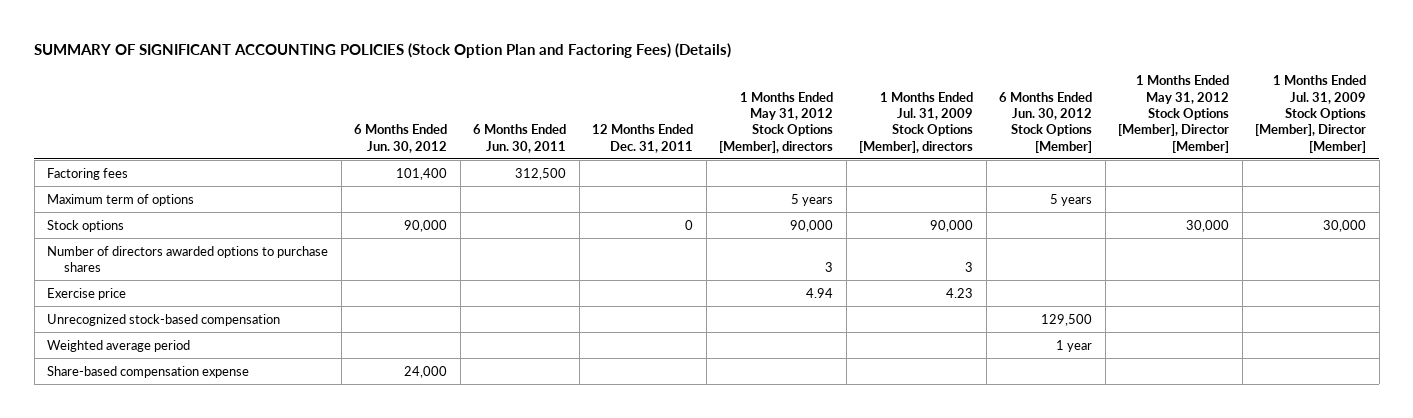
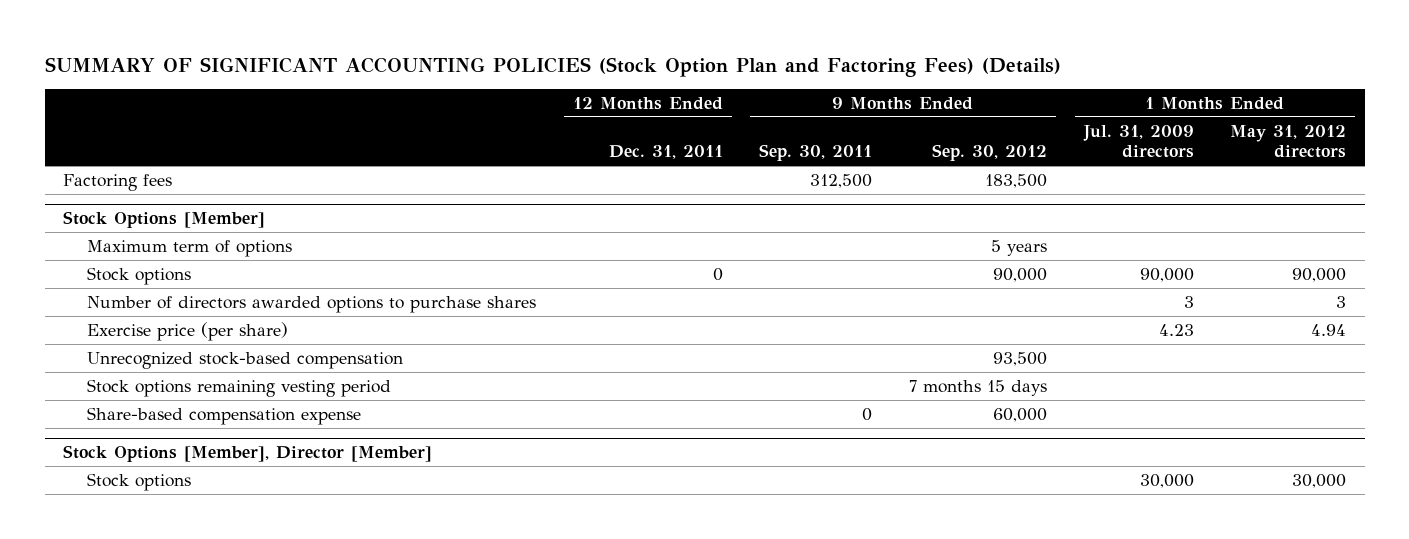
- | 6 Months Ended Jun. 30, 2012 | 6 Months Ended Jun. 30, 2011 | 12 Months Ended Dec. 31, 2011 | 1 Months Ended May 31, 2012 Stock Options [Member], directors | 1 Months Ended Jul. 31, 2009 Stock Options [Member], directors | 6 Months Ended Jun. 30, 2012 Stock Options [Member] | 1 Months Ended May 31, 2012 Stock Options [Member], Director [Member] | 1 Months Ended Jul. 31, 2009 Stock Options [Member], Director [Member]
+ | 12 Months Ended Dec. 31, 2011 | 9 Months Ended Sep. 30, 2011 | 9 Months Ended Sep. 30, 2012 | 1 Months Ended Jul. 31, 2009 directors | 1 Months Ended May 31, 2012 directors
- Maximum term of options | | | | 5 years | | 5 years | |
- Stock options | 90,000 | | 0 | 90,000 | 90,000 | | 30,000 | 30,000
- Number of directors awarded options to purchase shares | | | | 3 | 3 | | |
- Exercise price | | | | 4.94 | 4.23 | | |
- Unrecognized stock-based compensation | | | | | | 129,500 | |
- Weighted average period | | | | | | 1 year | |
- Share-based compensation expense | 24,000 | | | | | | |
+ Stock Options [Member]
+ Maximum term of options | | | 5 years | |
+ Stock options | 0 | | 90,000 | 90,000 | 90,000
+ Number of directors awarded options to purchase shares | | | | 3 | 3
+ Exercise price (per share) | | | | 4.23 | 4.94
+ Unrecognized stock-based compensation | | | 93,500 | |
+ Stock options remaining vesting period | | | 7 months 15 days | |
+ Share-based compensation expense | | 0 | 60,000 | |
+ Stock Options [Member], Director [Member]
+ Stock options | | | | 30,000 | 30,000

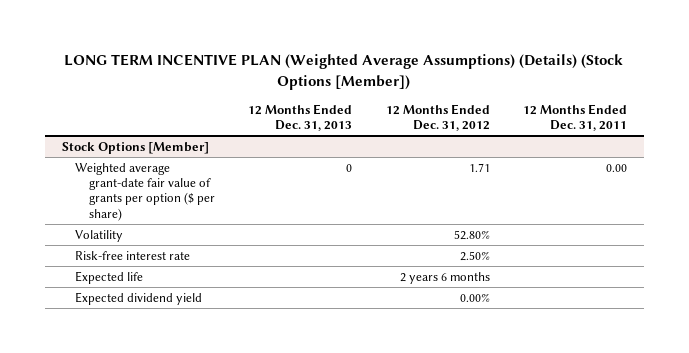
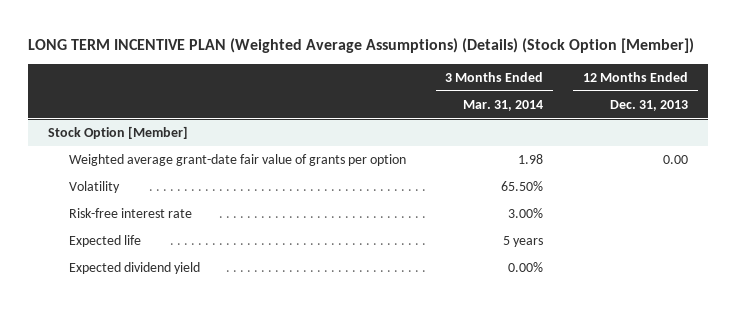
- LONG TERM INCENTIVE PLAN (Weighted Average Assumptions) (Details) (Stock Options [Member])
+ LONG TERM INCENTIVE PLAN (Weighted Average Assumptions) (Details) (Stock Option [Member])
- | 12 Months Ended Dec. 31, 2013 | 12 Months Ended Dec. 31, 2012 | 12 Months Ended Dec. 31, 2011
+ | 3 Months Ended Mar. 31, 2014 | 12 Months Ended Dec. 31, 2013
- Stock Options [Member]
- Weighted average grant-date fair value of grants per option ($ per share) | 0 | 1.71 | 0.00
+ Stock Option [Member]
+ Weighted average grant-date fair value of grants per option | 1.98 | 0.00

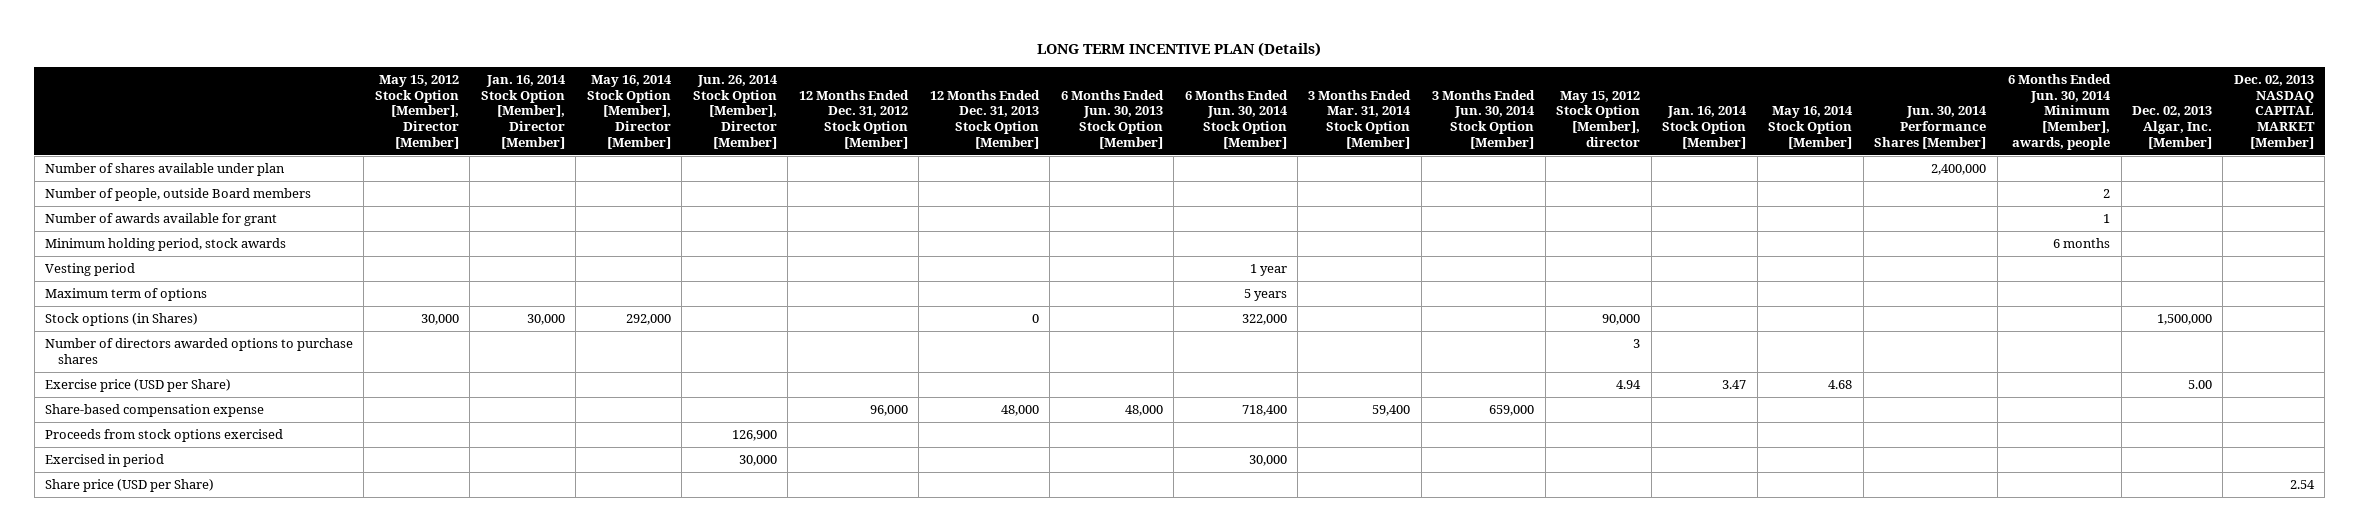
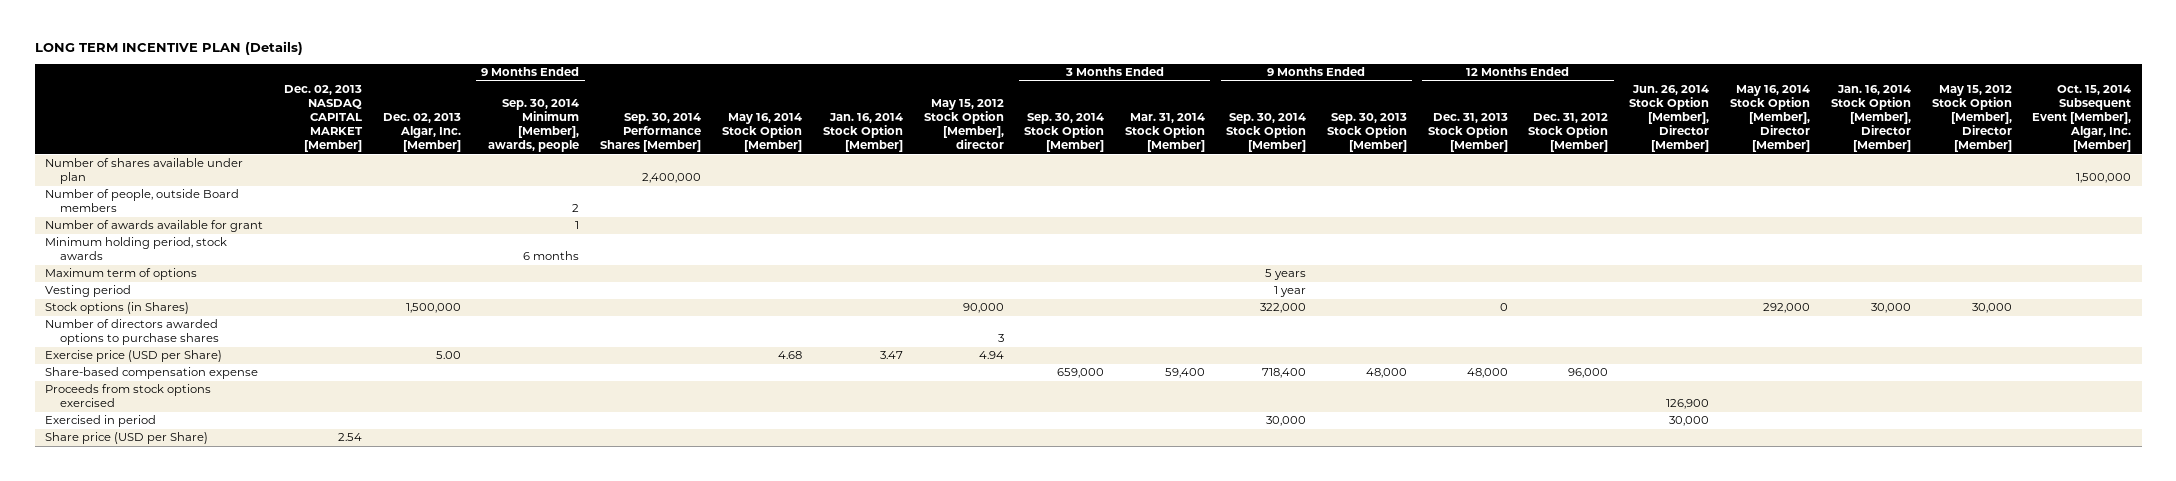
- | May 15, 2012 Stock Option [Member], Director [Member] | Jan. 16, 2014 Stock Option [Member], Director [Member] | May 16, 2014 Stock Option [Member], Director [Member] | Jun. 26, 2014 Stock Option [Member], Director [Member] | 12 Months Ended Dec. 31, 2012 Stock Option [Member] | 12 Months Ended Dec. 31, 2013 Stock Option [Member] | 6 Months Ended Jun. 30, 2013 Stock Option [Member] | 6 Months Ended Jun. 30, 2014 Stock Option [Member] | 3 Months Ended Mar. 31, 2014 Stock Option [Member] | 3 Months Ended Jun. 30, 2014 Stock Option [Member] | May 15, 2012 Stock Option [Member], director | Jan. 16, 2014 Stock Option [Member] | May 16, 2014 Stock Option [Member] | Jun. 30, 2014 Performance Shares [Member] | 6 Months Ended Jun. 30, 2014 Minimum [Member], awards, people | Dec. 02, 2013 Algar, Inc. [Member] | Dec. 02, 2013 NASDAQ CAPITAL MARKET [Member]
+ | Dec. 02, 2013 NASDAQ CAPITAL MARKET [Member] | Dec. 02, 2013 Algar, Inc. [Member] | 9 Months Ended Sep. 30, 2014 Minimum [Member], awards, people | Sep. 30, 2014 Performance Shares [Member] | May 16, 2014 Stock Option [Member] | Jan. 16, 2014 Stock Option [Member] | May 15, 2012 Stock Option [Member], director | 3 Months Ended Sep. 30, 2014 Stock Option [Member] | 3 Months Ended Mar. 31, 2014 Stock Option [Member] | 9 Months Ended Sep. 30, 2014 Stock Option [Member] | 9 Months Ended Sep. 30, 2013 Stock Option [Member] | 12 Months Ended Dec. 31, 2013 Stock Option [Member] | 12 Months Ended Dec. 31, 2012 Stock Option [Member] | Jun. 26, 2014 Stock Option [Member], Director [Member] | May 16, 2014 Stock Option [Member], Director [Member] | Jan. 16, 2014 Stock Option [Member], Director [Member] | May 15, 2012 Stock Option [Member], Director [Member] | Oct. 15, 2014 Subsequent Event [Member], Algar, Inc. [Member]
moved down: Vesting period | | | | | | | | | | 1 year | | | | | | | |

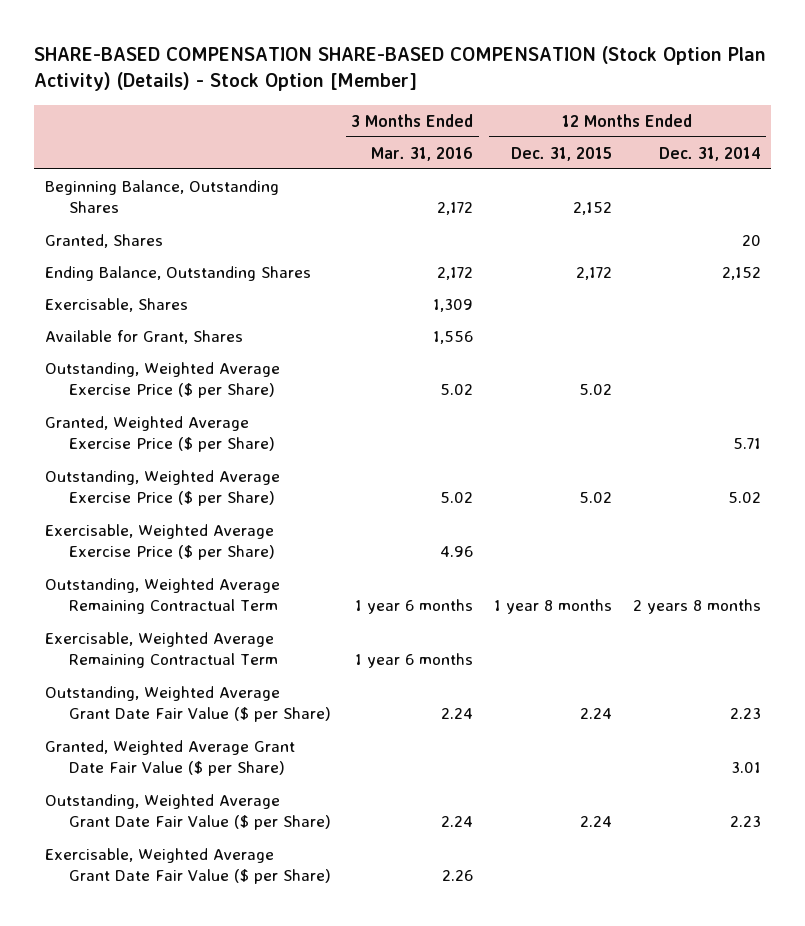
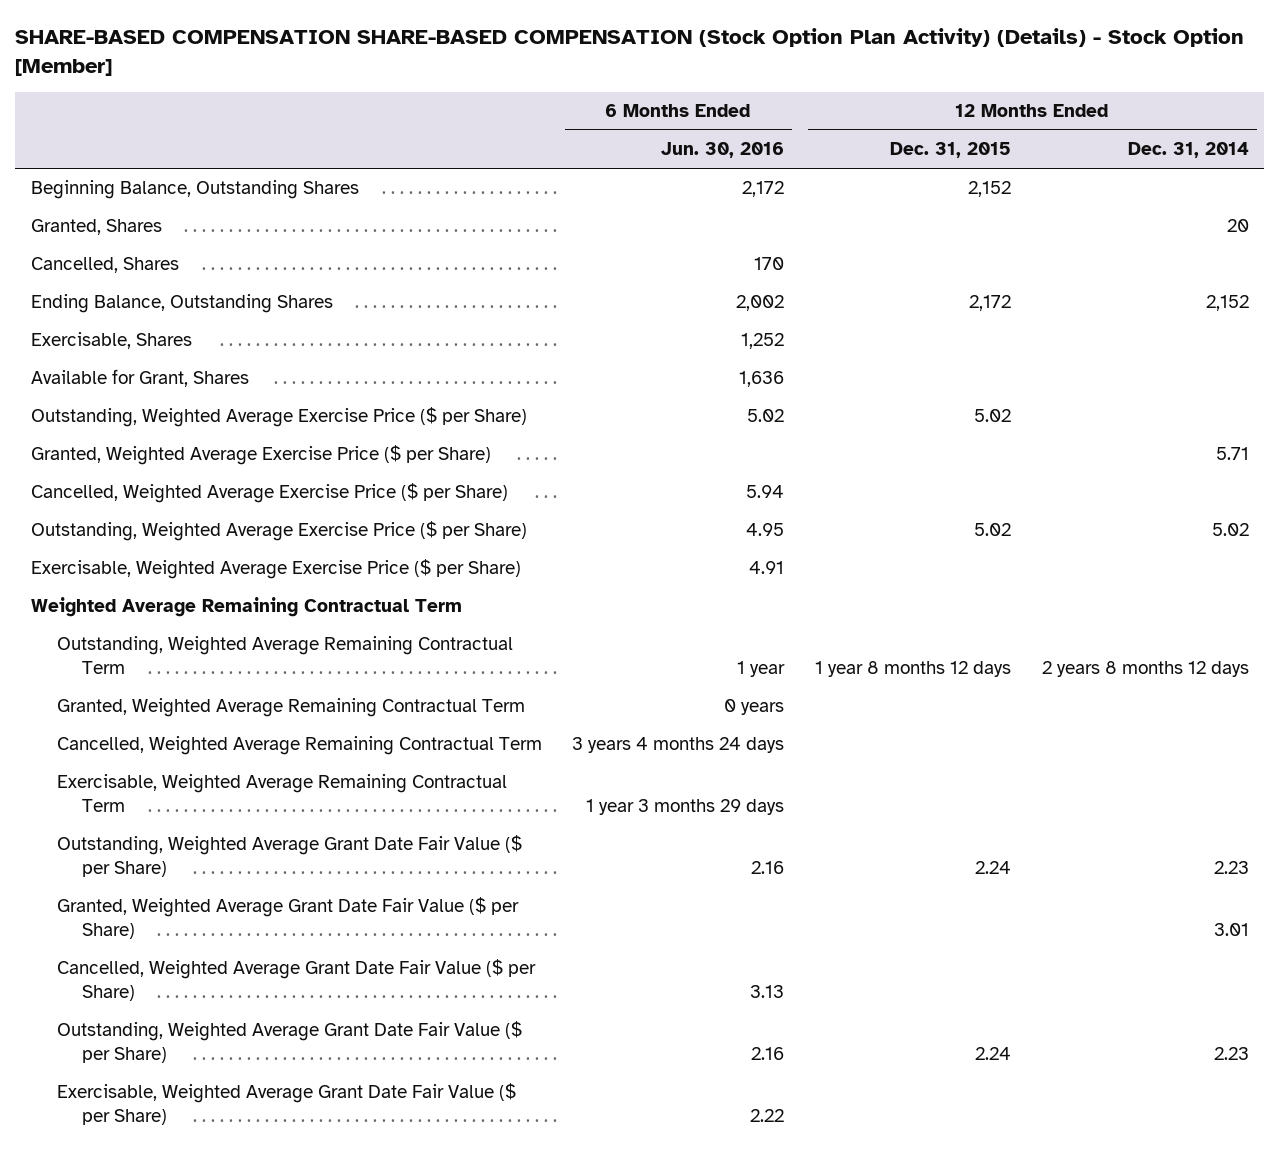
- | 3 Months Ended Mar. 31, 2016 | 12 Months Ended Dec. 31, 2015 | 12 Months Ended Dec. 31, 2014
+ | 6 Months Ended Jun. 30, 2016 | 12 Months Ended Dec. 31, 2015 | 12 Months Ended Dec. 31, 2014
+ Cancelled, Shares | 170 | |
+ Cancelled, Weighted Average Exercise Price ($ per Share) | 5.94 | |
- Outstanding, Weighted Average Remaining Contractual Term | 1 year 6 months | 1 year 8 months | 2 years 8 months
+ Weighted Average Remaining Contractual Term
+ Outstanding, Weighted Average Remaining Contractual Term | 1 year | 1 year 8 months 12 days | 2 years 8 months 12 days
+ Granted, Weighted Average Remaining Contractual Term | 0 years | |
+ Cancelled, Weighted Average Remaining Contractual Term | 3 years 4 months 24 days | |
+ Cancelled, Weighted Average Grant Date Fair Value ($ per Share) | 3.13 | |

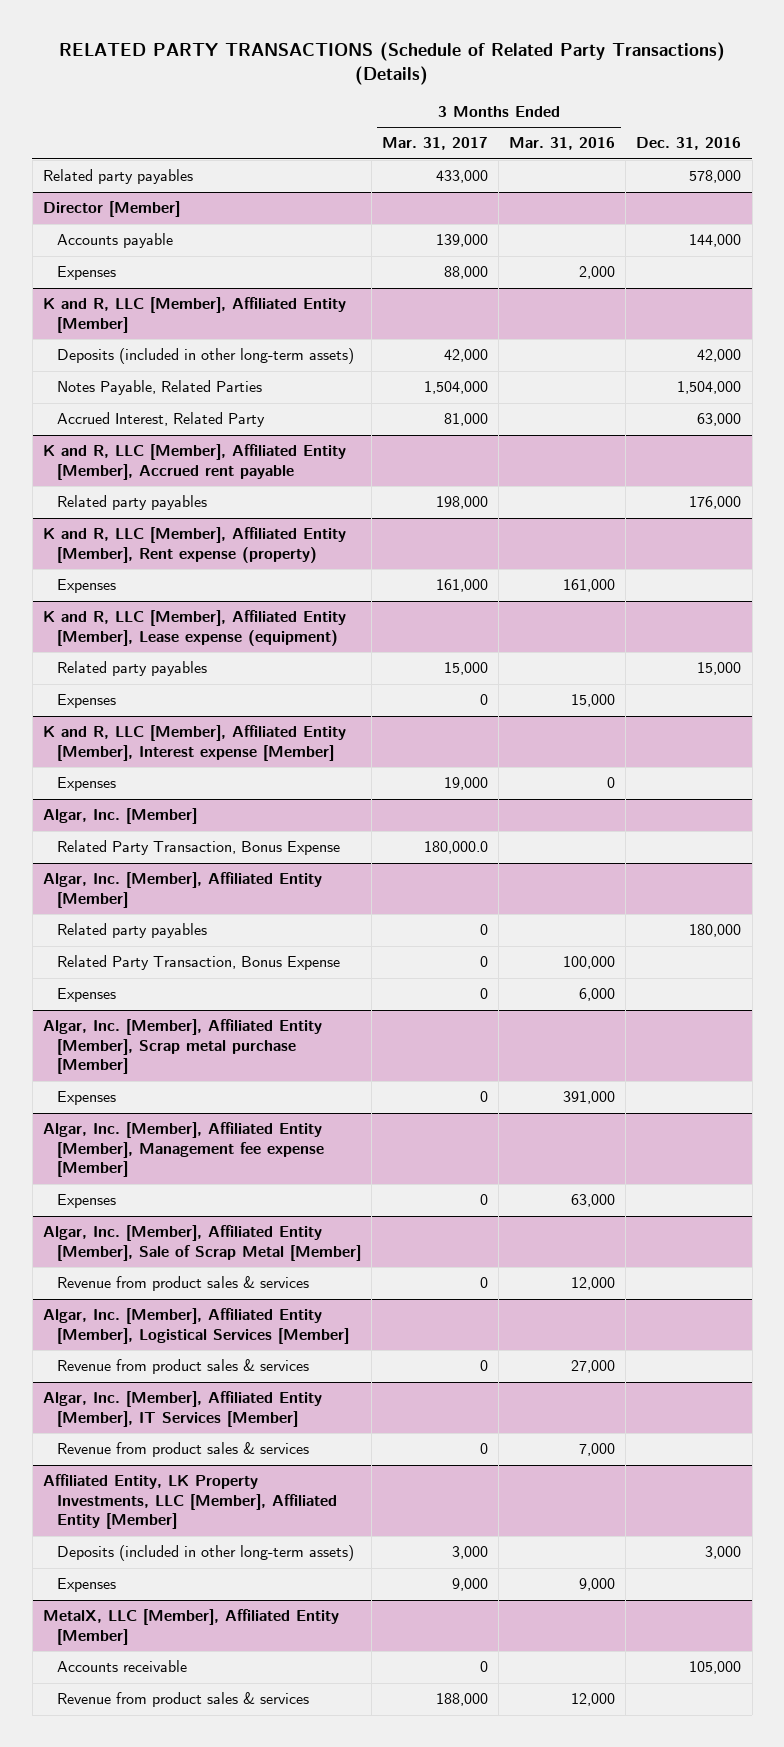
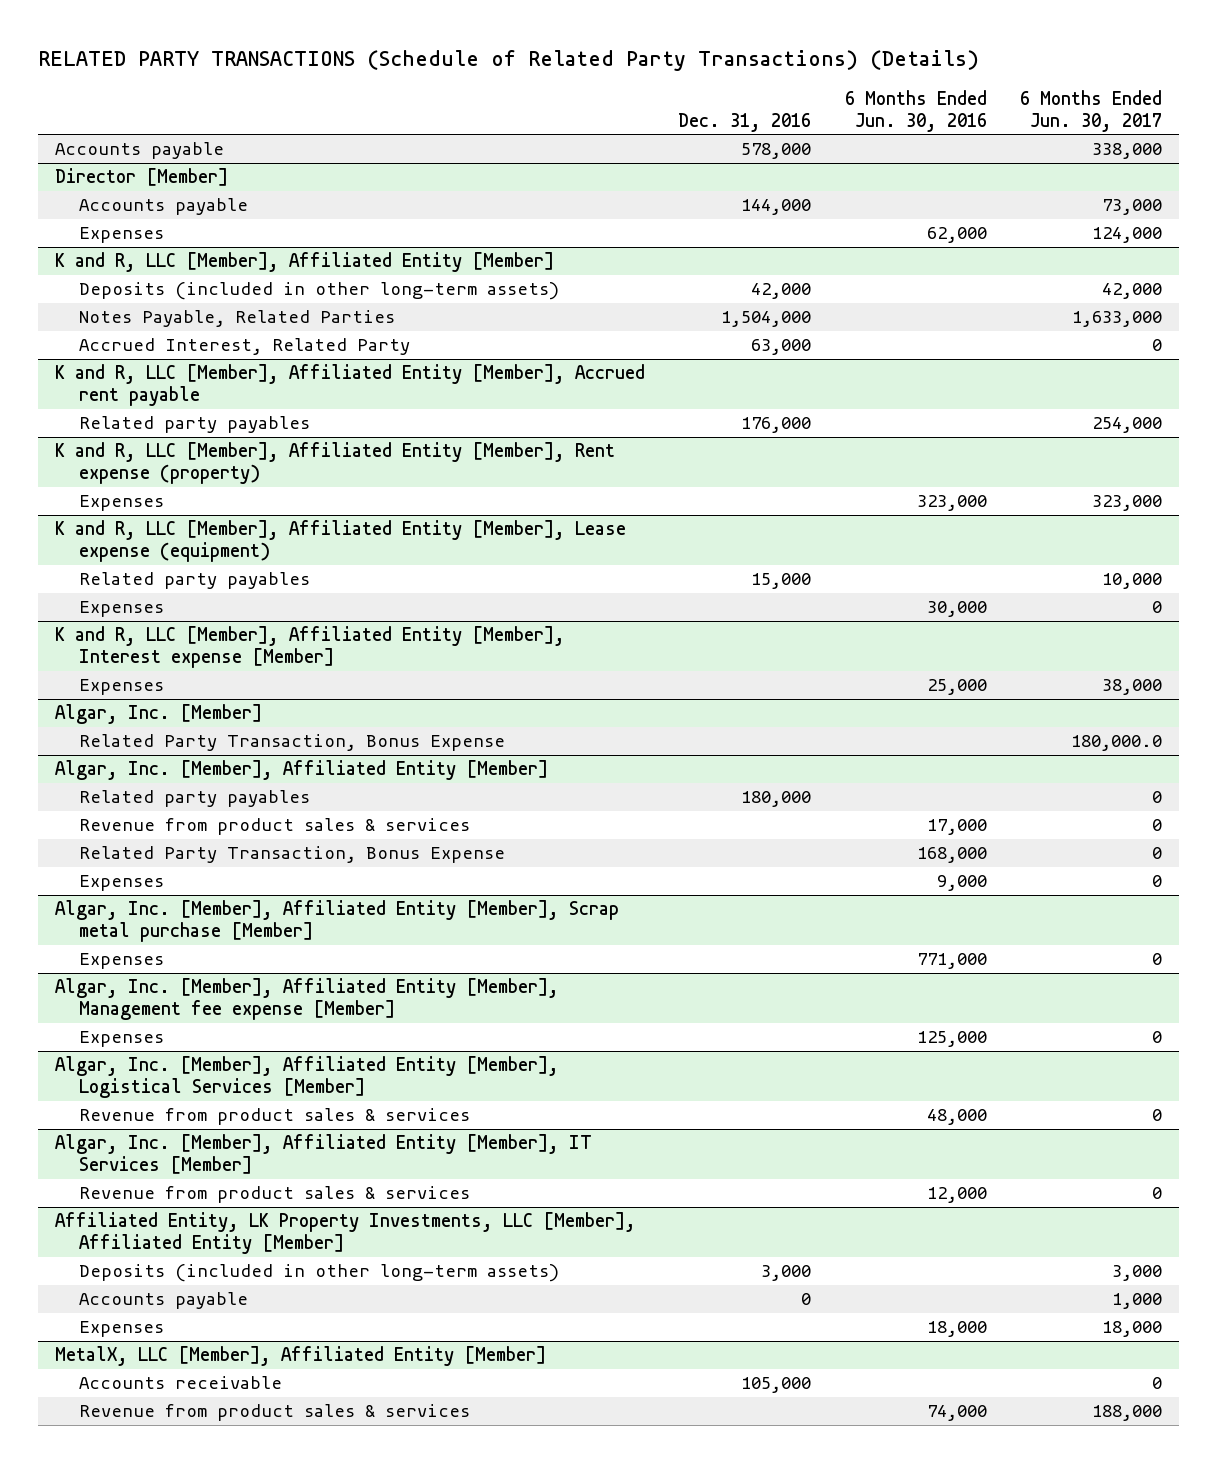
- | 3 Months Ended Mar. 31, 2017 | 3 Months Ended Mar. 31, 2016 | Dec. 31, 2016
+ | Dec. 31, 2016 | 6 Months Ended Jun. 30, 2016 | 6 Months Ended Jun. 30, 2017
- Related party payables | 433,000 | | 578,000
+ Accounts payable | 578,000 | | 338,000
@ Algar, Inc. [Member], Affiliated Entity [Member]
+ Revenue from product sales & services | | 17,000 | 0
- Algar, Inc. [Member], Affiliated Entity [Member], Sale of Scrap Metal [Member]
- Revenue from product sales & services | 0 | 12,000 |
@ Affiliated Entity, LK Property Investments, LLC [Member], Affiliated Entity [Member]
+ Accounts payable | 0 | | 1,000

